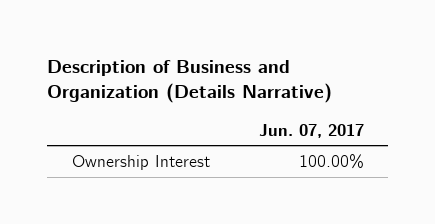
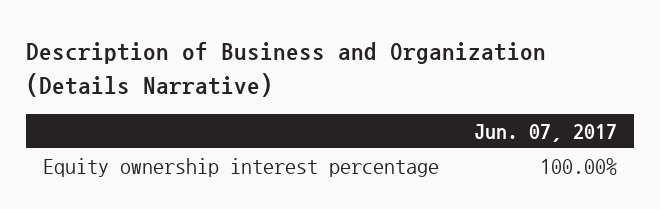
- Ownership Interest | 100.00%
+ Equity ownership interest percentage | 100.00%

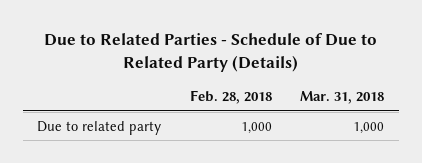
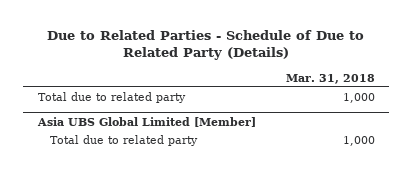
- | Feb. 28, 2018 | Mar. 31, 2018
+ | Mar. 31, 2018
- Due to related party | 1,000 | 1,000
+ Total due to related party | 1,000
+ Asia UBS Global Limited [Member]
+ Total due to related party | 1,000

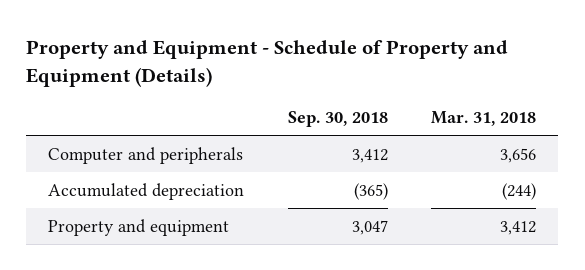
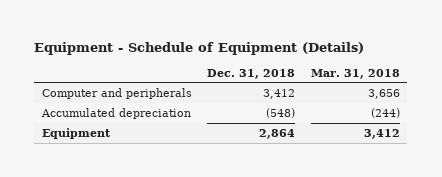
- Property and Equipment - Schedule of Property and Equipment (Details)
+ Equipment - Schedule of Equipment (Details)
- | Sep. 30, 2018 | Mar. 31, 2018
+ | Dec. 31, 2018 | Mar. 31, 2018
- Property and equipment | 3,047 | 3,412
+ Equipment | 2,864 | 3,412

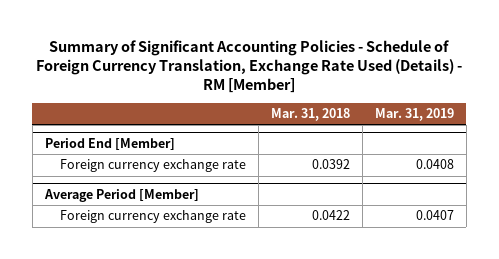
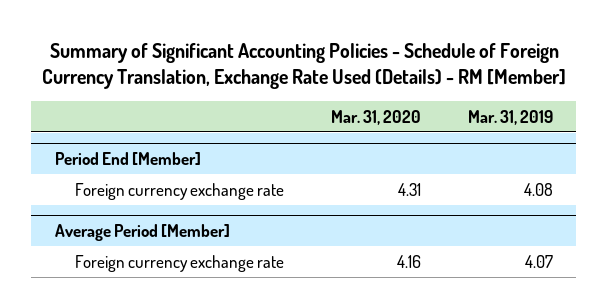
- | Mar. 31, 2018 | Mar. 31, 2019
+ | Mar. 31, 2020 | Mar. 31, 2019
@ Period End [Member]
- Foreign currency exchange rate | 0.0392 | 0.0408
+ Foreign currency exchange rate | 4.31 | 4.08
@ Average Period [Member]
- Foreign currency exchange rate | 0.0422 | 0.0407
+ Foreign currency exchange rate | 4.16 | 4.07

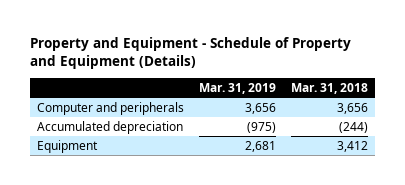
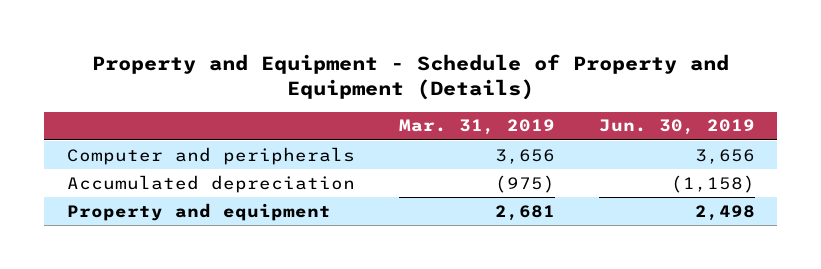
- | Mar. 31, 2019 | Mar. 31, 2018
+ | Mar. 31, 2019 | Jun. 30, 2019
- Equipment | 2,681 | 3,412
+ Property and equipment | 2,681 | 2,498

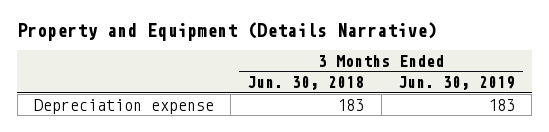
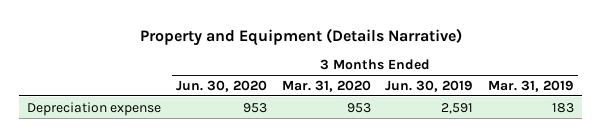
- | 3 Months Ended Jun. 30, 2018 | 3 Months Ended Jun. 30, 2019
+ | 3 Months Ended Jun. 30, 2020 | 3 Months Ended Mar. 31, 2020 | 3 Months Ended Jun. 30, 2019 | 3 Months Ended Mar. 31, 2019
- Depreciation expense | 183 | 183
+ Depreciation expense | 953 | 953 | 2,591 | 183

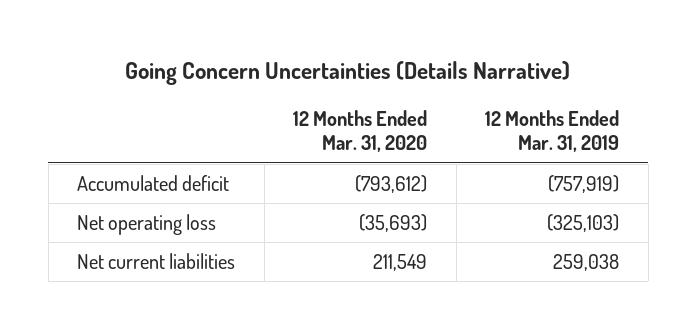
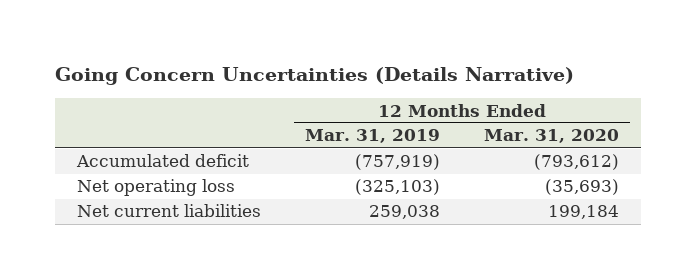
- | 12 Months Ended Mar. 31, 2020 | 12 Months Ended Mar. 31, 2019
+ | 12 Months Ended Mar. 31, 2019 | 12 Months Ended Mar. 31, 2020
- Net current liabilities | 211,549 | 259,038
+ Net current liabilities | 259,038 | 199,184

